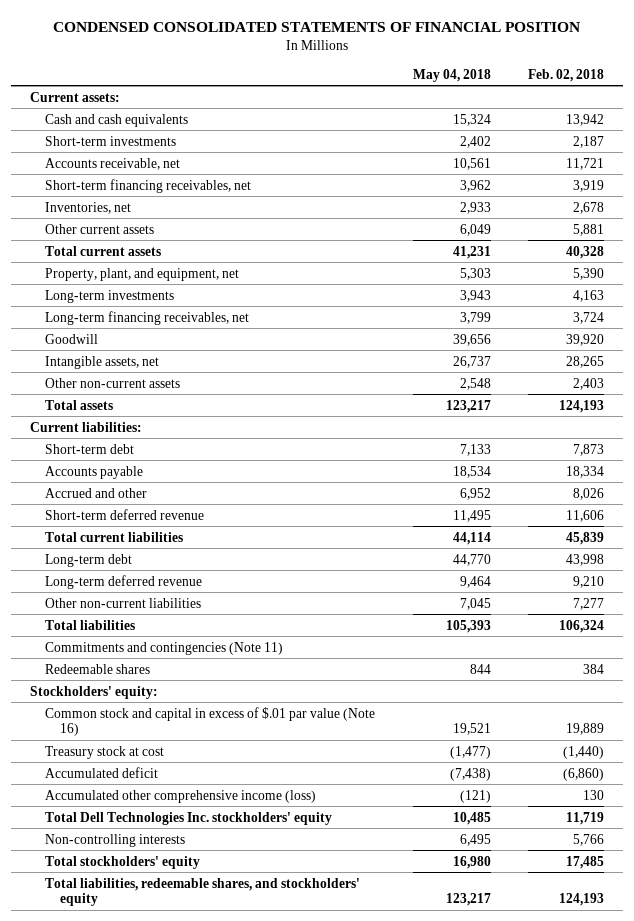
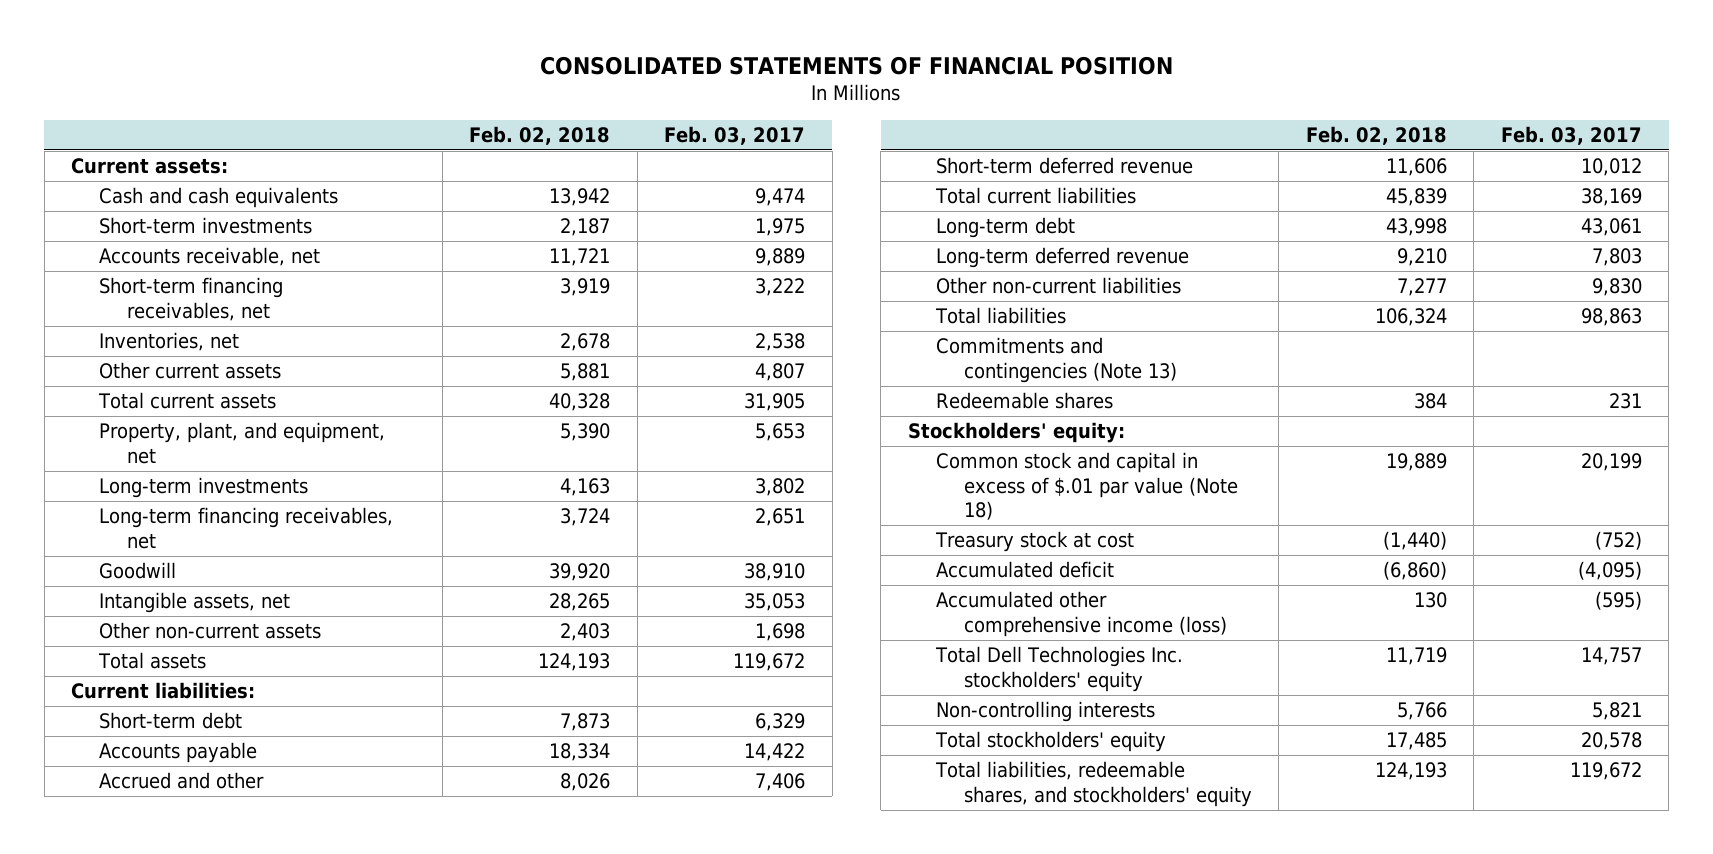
- CONDENSED CONSOLIDATED STATEMENTS OF FINANCIAL POSITION
+ CONSOLIDATED STATEMENTS OF FINANCIAL POSITION
- | May 04, 2018 | Feb. 02, 2018
+ | Feb. 02, 2018 | Feb. 03, 2017
- Commitments and contingencies (Note 11)
+ Commitments and contingencies (Note 13)
- Common stock and capital in excess of $.01 par value (Note 16) | 19,521 | 19,889
+ Common stock and capital in excess of $.01 par value (Note 18) | 19,889 | 20,199

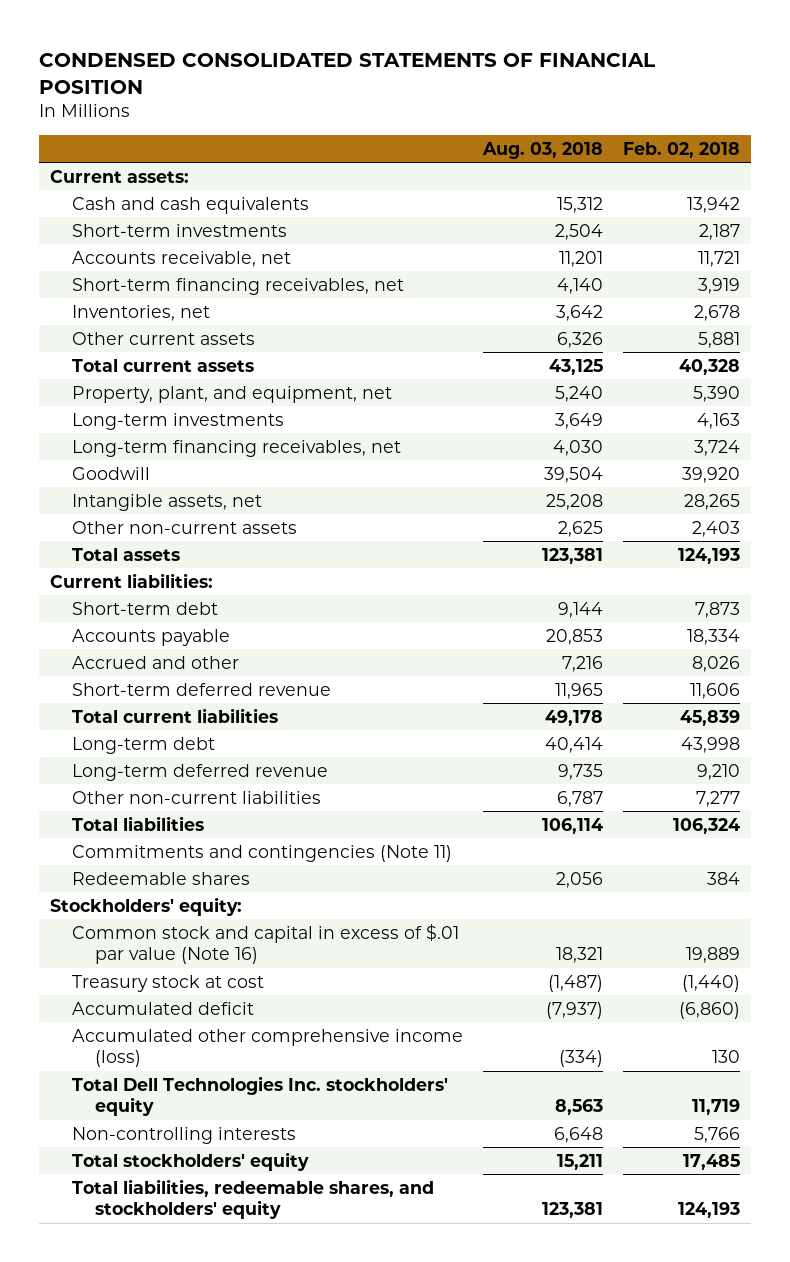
- CONSOLIDATED STATEMENTS OF FINANCIAL POSITION
+ CONDENSED CONSOLIDATED STATEMENTS OF FINANCIAL POSITION
- | Feb. 02, 2018 | Feb. 03, 2017
+ | Aug. 03, 2018 | Feb. 02, 2018
- Commitments and contingencies (Note 13)
+ Commitments and contingencies (Note 11)
- Common stock and capital in excess of $.01 par value (Note 18) | 19,889 | 20,199
+ Common stock and capital in excess of $.01 par value (Note 16) | 18,321 | 19,889

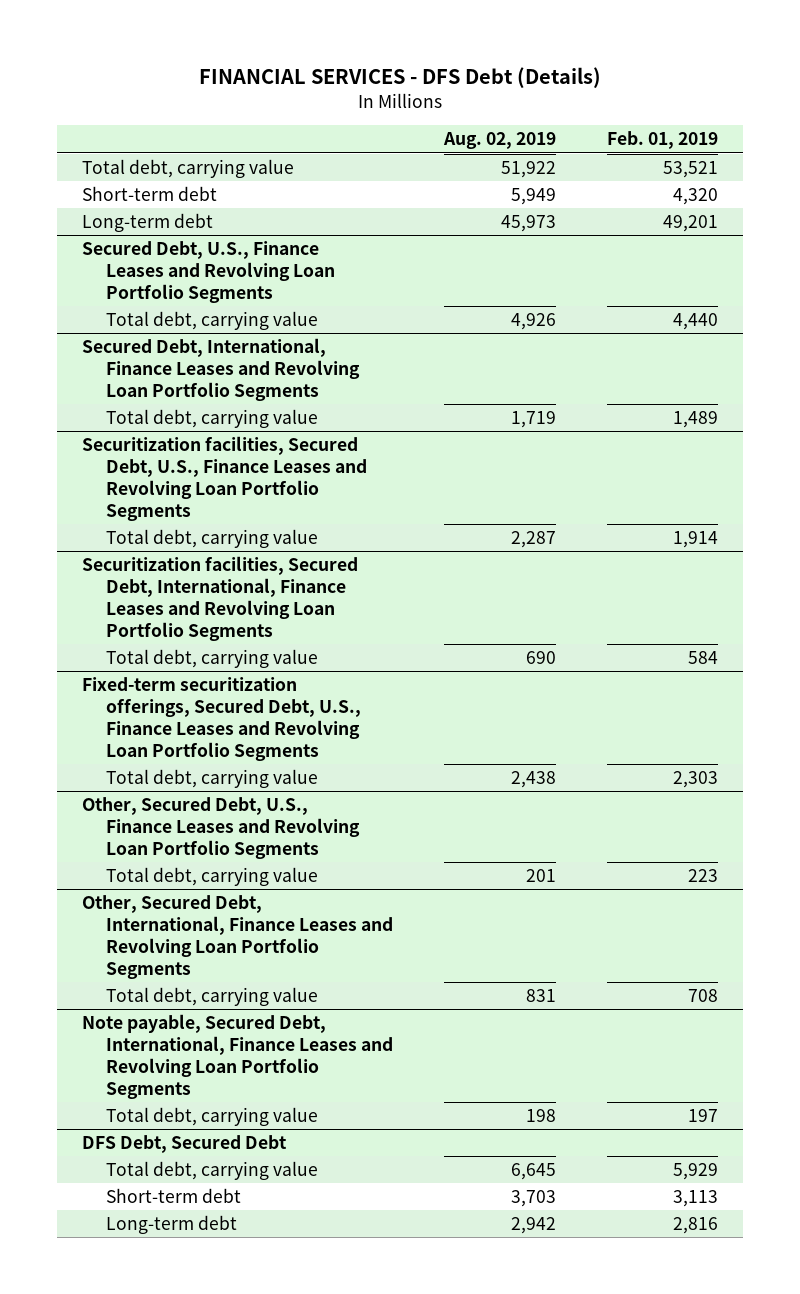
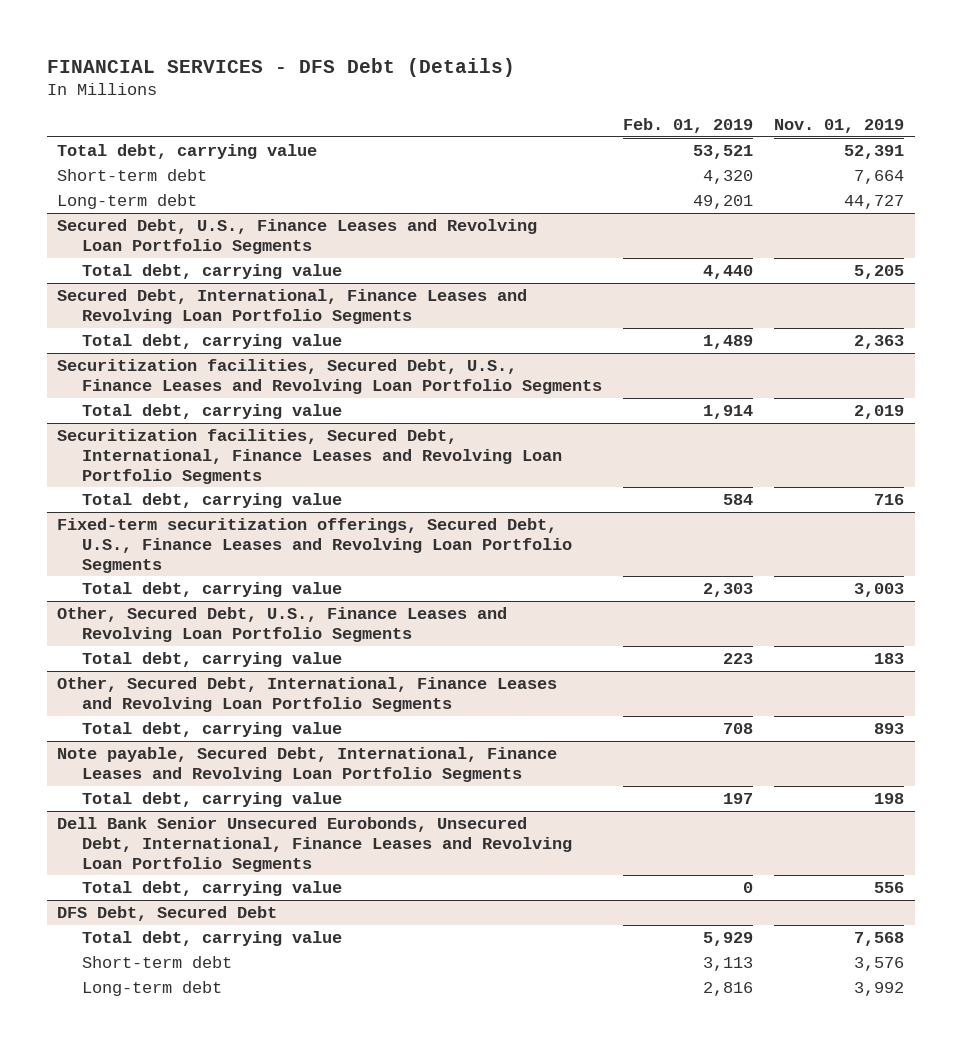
- | Aug. 02, 2019 | Feb. 01, 2019
+ | Feb. 01, 2019 | Nov. 01, 2019
+ Dell Bank Senior Unsecured Eurobonds, Unsecured Debt, International, Finance Leases and Revolving Loan Portfolio Segments
+ Total debt, carrying value | 0 | 556

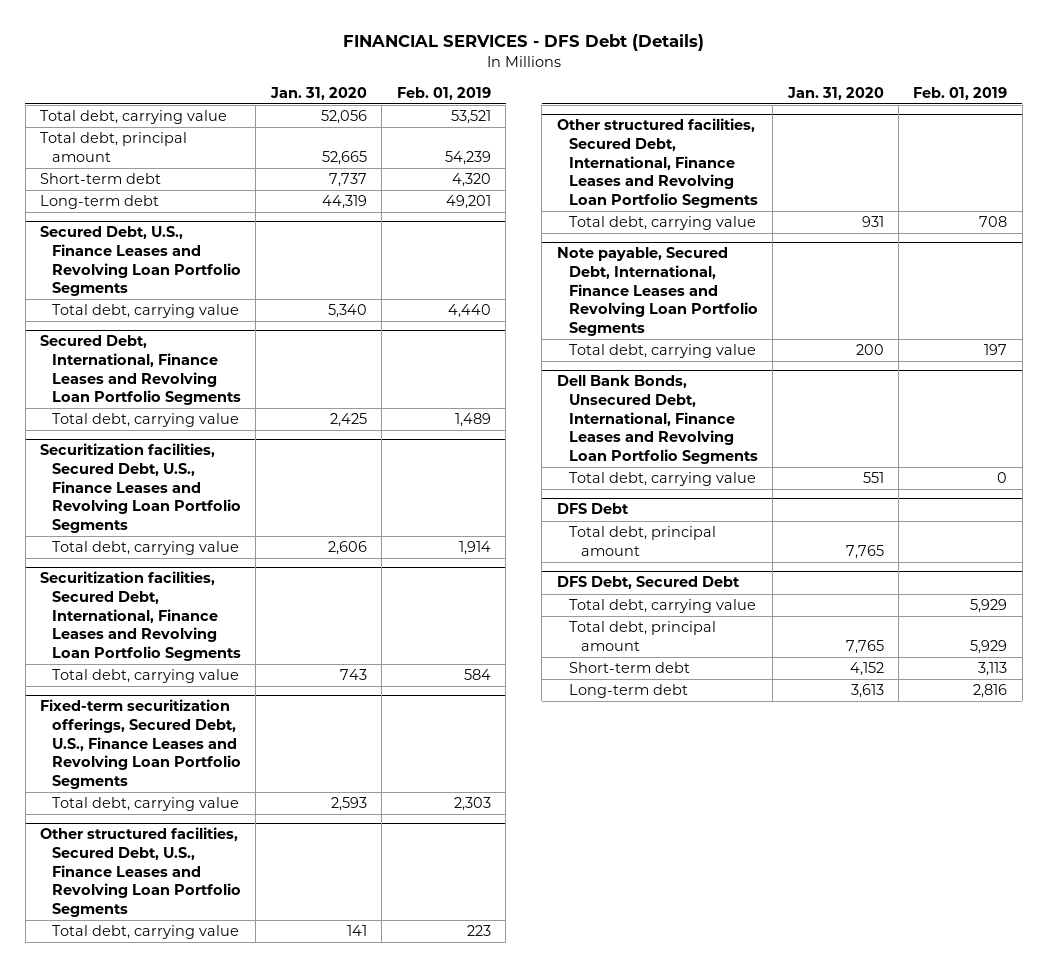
- | Feb. 01, 2019 | Nov. 01, 2019
+ | Jan. 31, 2020 | Feb. 01, 2019
+ Total debt, principal amount | 52,665 | 54,239
- Other, Secured Debt, U.S., Finance Leases and Revolving Loan Portfolio Segments
+ Other structured facilities, Secured Debt, U.S., Finance Leases and Revolving Loan Portfolio Segments
- Other, Secured Debt, International, Finance Leases and Revolving Loan Portfolio Segments
+ Other structured facilities, Secured Debt, International, Finance Leases and Revolving Loan Portfolio Segments
- Dell Bank Senior Unsecured Eurobonds, Unsecured Debt, International, Finance Leases and Revolving Loan Portfolio Segments
+ Dell Bank Bonds, Unsecured Debt, International, Finance Leases and Revolving Loan Portfolio Segments
+ DFS Debt
+ Total debt, principal amount | 7,765 |
@ DFS Debt, Secured Debt
+ Total debt, principal amount | 7,765 | 5,929

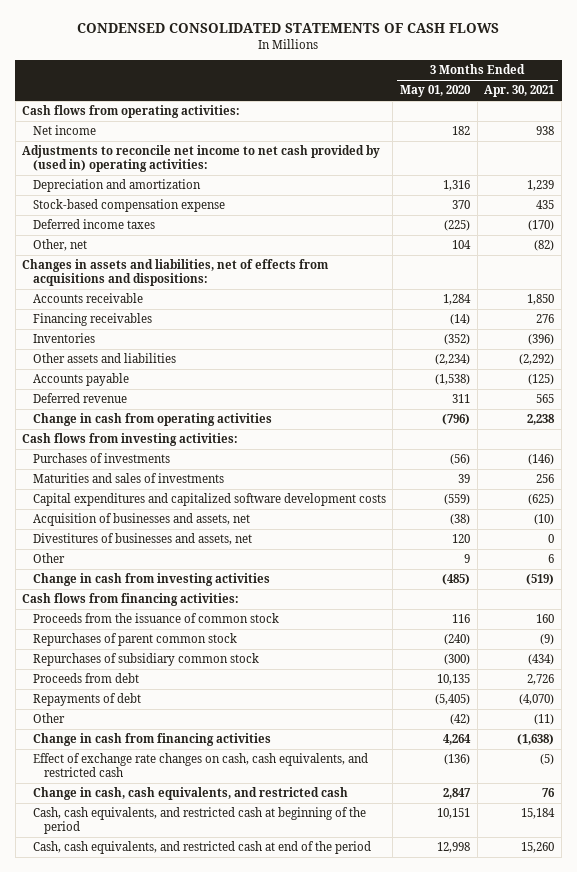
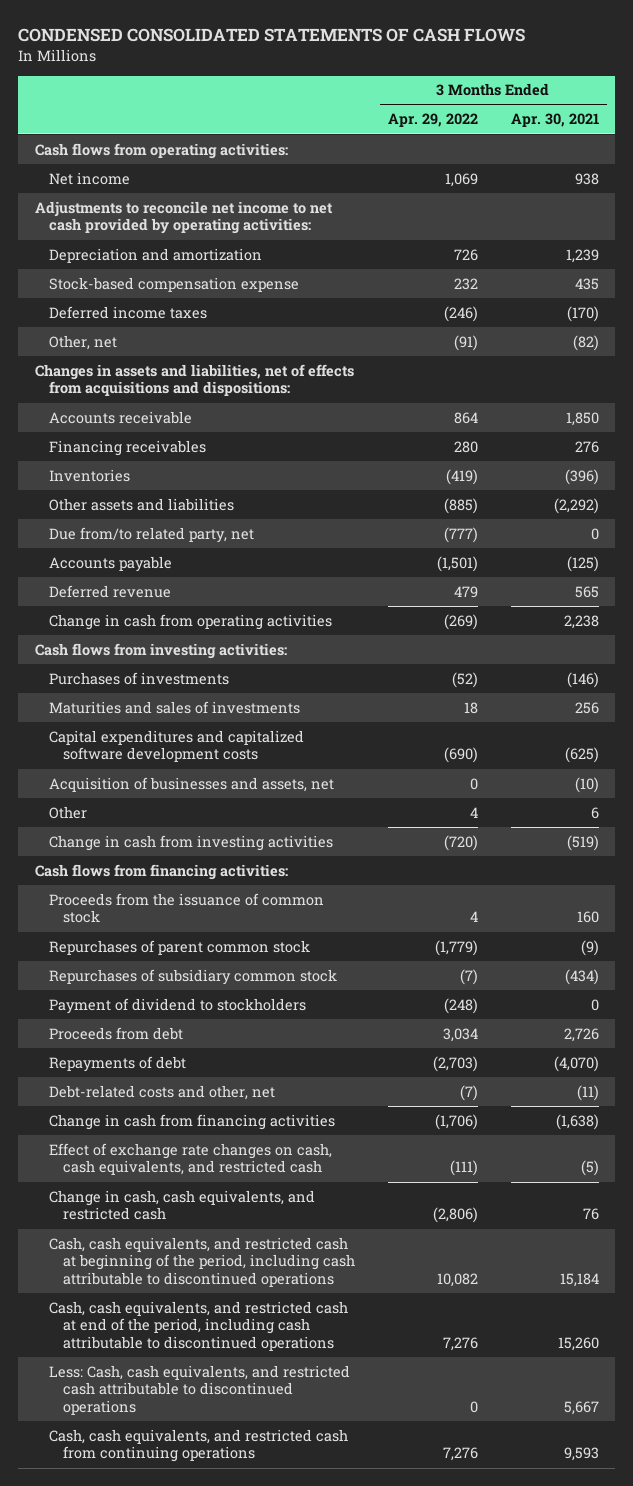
- | 3 Months Ended May 01, 2020 | 3 Months Ended Apr. 30, 2021
+ | 3 Months Ended Apr. 29, 2022 | 3 Months Ended Apr. 30, 2021
- Adjustments to reconcile net income to net cash provided by (used in) operating activities:
+ Adjustments to reconcile net income to net cash provided by operating activities:
+ Due from/to related party, net | (777) | 0
- Divestitures of businesses and assets, net | 120 | 0
+ Payment of dividend to stockholders | (248) | 0
- Other | (42) | (11)
+ Debt-related costs and other, net | (7) | (11)
- Cash, cash equivalents, and restricted cash at beginning of the period | 10,151 | 15,184
- Cash, cash equivalents, and restricted cash at end of the period | 12,998 | 15,260
+ Cash, cash equivalents, and restricted cash at beginning of the period, including cash attributable to discontinued operations | 10,082 | 15,184
+ Cash, cash equivalents, and restricted cash at end of the period, including cash attributable to discontinued operations | 7,276 | 15,260
+ Less: Cash, cash equivalents, and restricted cash attributable to discontinued operations | 0 | 5,667
+ Cash, cash equivalents, and restricted cash from continuing operations | 7,276 | 9,593

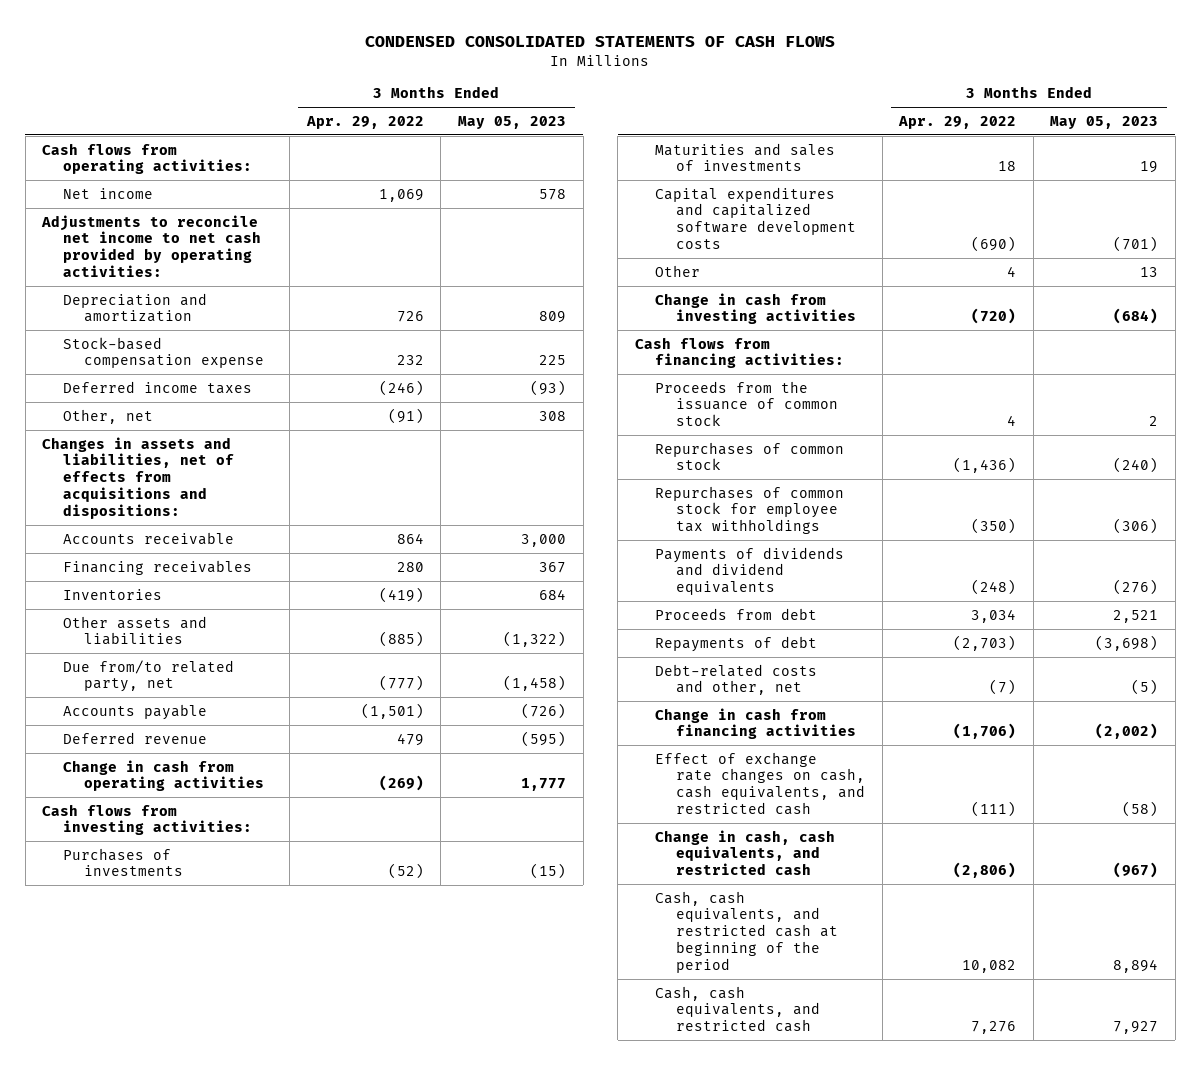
- | 3 Months Ended Apr. 29, 2022 | 3 Months Ended Apr. 30, 2021
+ | 3 Months Ended Apr. 29, 2022 | 3 Months Ended May 05, 2023
- Acquisition of businesses and assets, net | 0 | (10)
- Repurchases of parent common stock | (1,779) | (9)
- Repurchases of subsidiary common stock | (7) | (434)
- Payment of dividend to stockholders | (248) | 0
+ Repurchases of common stock | (1,436) | (240)
+ Repurchases of common stock for employee tax withholdings | (350) | (306)
+ Payments of dividends and dividend equivalents | (248) | (276)
- Cash, cash equivalents, and restricted cash at beginning of the period, including cash attributable to discontinued operations | 10,082 | 15,184
- Cash, cash equivalents, and restricted cash at end of the period, including cash attributable to discontinued operations | 7,276 | 15,260
- Less: Cash, cash equivalents, and restricted cash attributable to discontinued operations | 0 | 5,667
- Cash, cash equivalents, and restricted cash from continuing operations | 7,276 | 9,593
+ Cash, cash equivalents, and restricted cash at beginning of the period | 10,082 | 8,894
+ Cash, cash equivalents, and restricted cash | 7,276 | 7,927

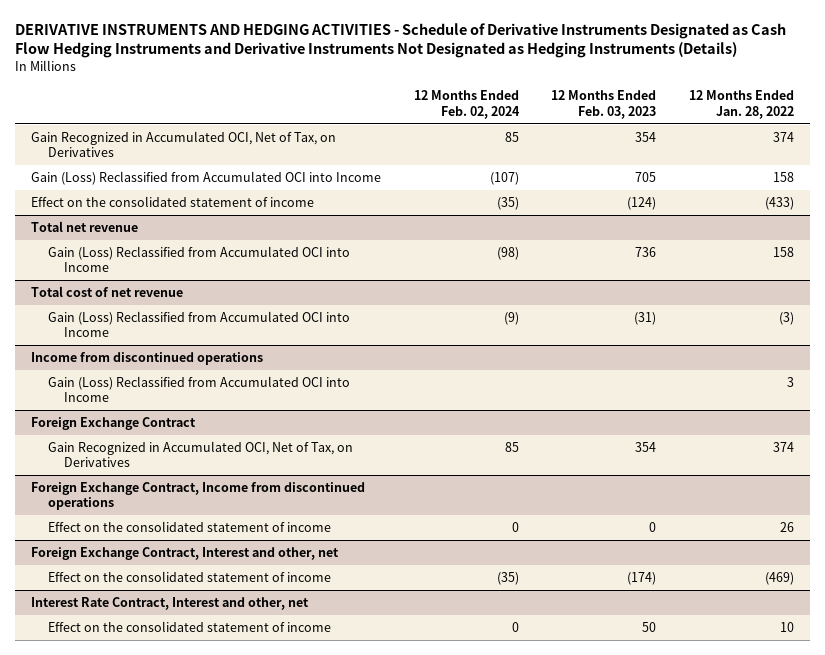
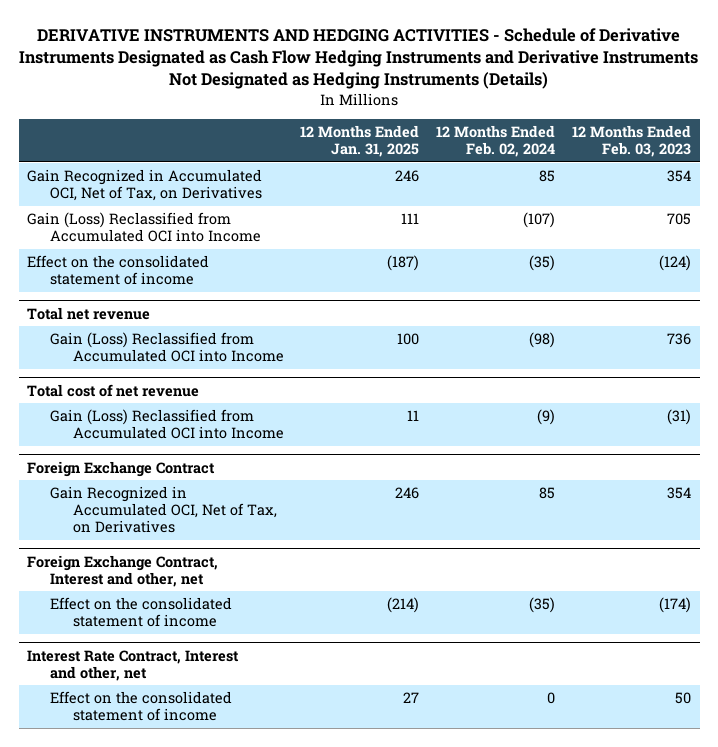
- | 12 Months Ended Feb. 02, 2024 | 12 Months Ended Feb. 03, 2023 | 12 Months Ended Jan. 28, 2022
+ | 12 Months Ended Jan. 31, 2025 | 12 Months Ended Feb. 02, 2024 | 12 Months Ended Feb. 03, 2023
- Income from discontinued operations
- Gain (Loss) Reclassified from Accumulated OCI into Income | | | 3
- Foreign Exchange Contract, Income from discontinued operations
- Effect on the consolidated statement of income | 0 | 0 | 26

